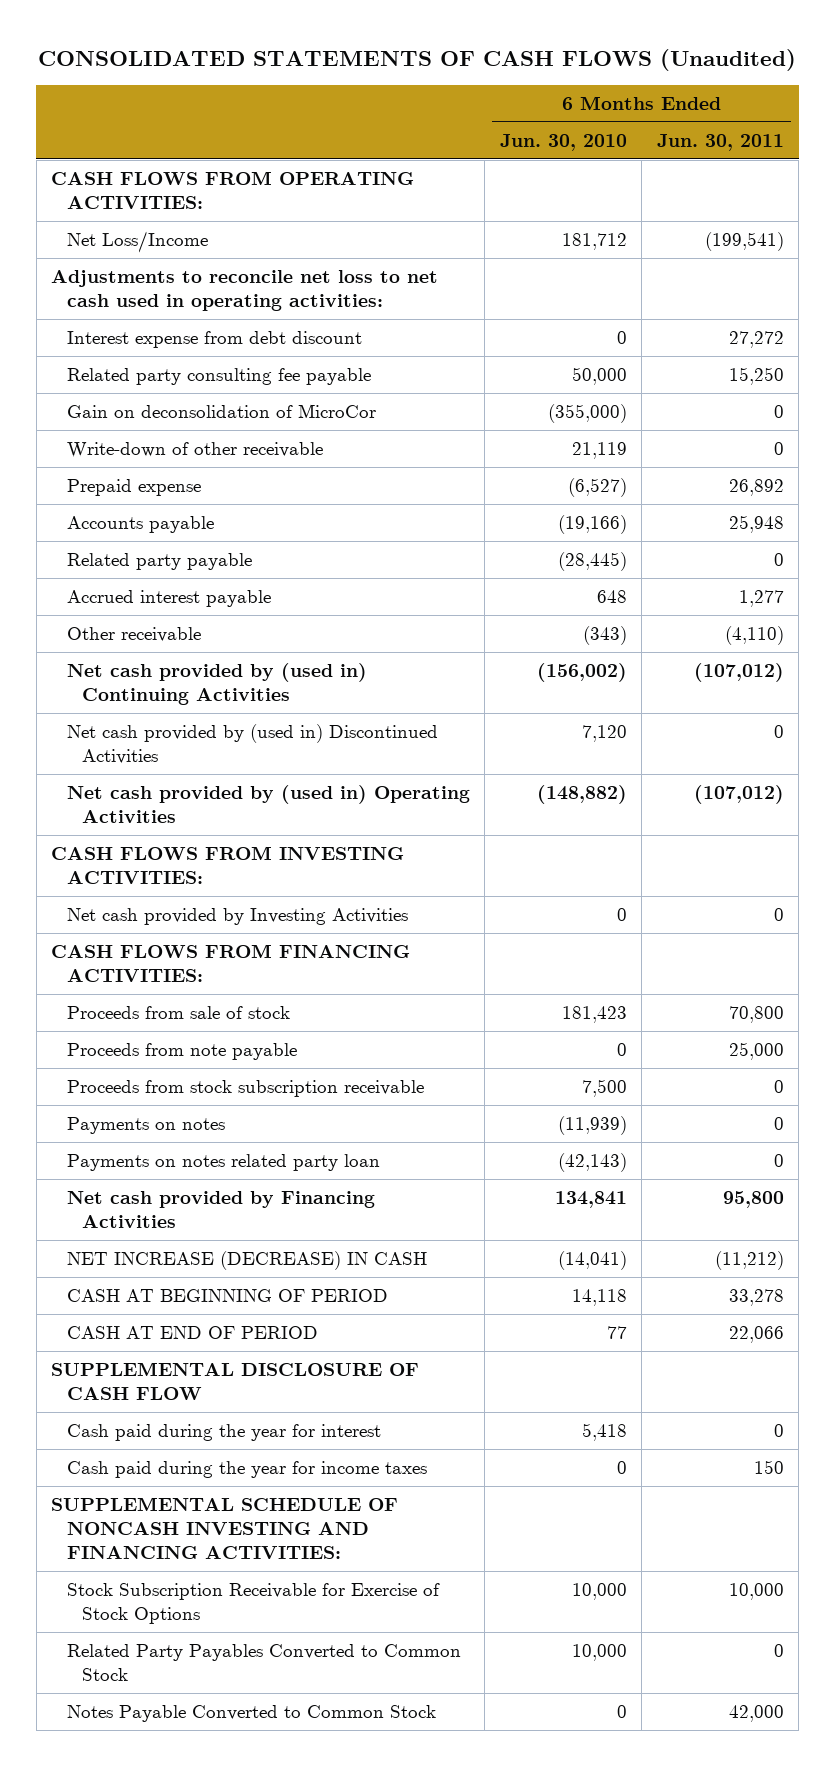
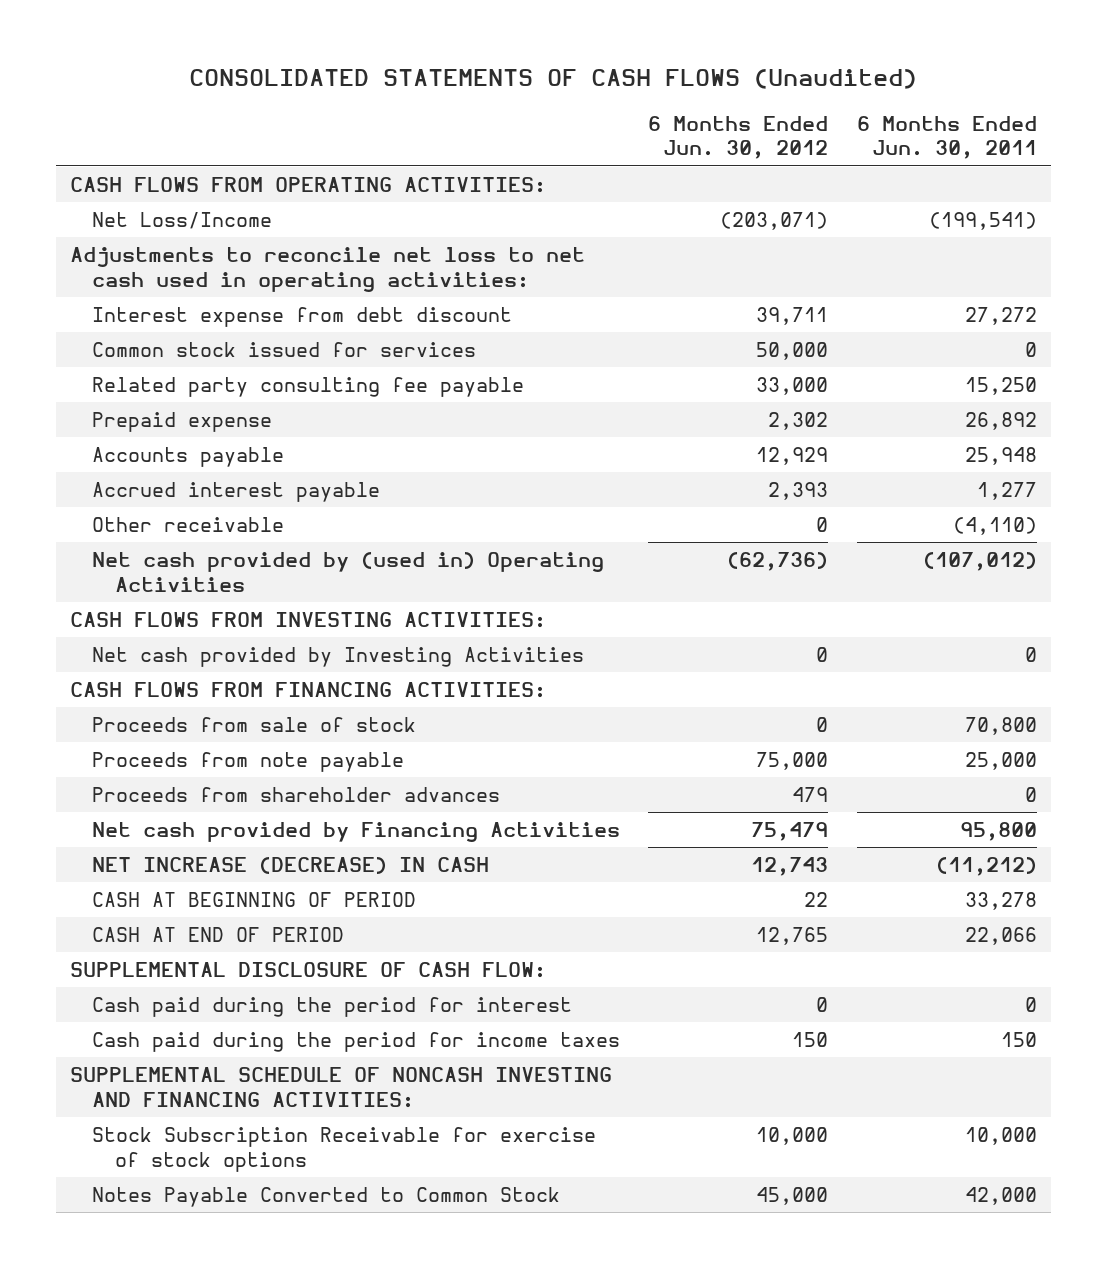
- | 6 Months Ended Jun. 30, 2010 | 6 Months Ended Jun. 30, 2011
+ | 6 Months Ended Jun. 30, 2012 | 6 Months Ended Jun. 30, 2011
+ Common stock issued for services | 50,000 | 0
- Gain on deconsolidation of MicroCor | (355,000) | 0
- Write-down of other receivable | 21,119 | 0
- Related party payable | (28,445) | 0
- Net cash provided by (used in) Continuing Activities | (156,002) | (107,012)
- Net cash provided by (used in) Discontinued Activities | 7,120 | 0
- Proceeds from stock subscription receivable | 7,500 | 0
- Payments on notes | (11,939) | 0
- Payments on notes related party loan | (42,143) | 0
+ Proceeds from shareholder advances | 479 | 0
- SUPPLEMENTAL DISCLOSURE OF CASH FLOW
- Cash paid during the year for interest | 5,418 | 0
- Cash paid during the year for income taxes | 0 | 150
+ SUPPLEMENTAL DISCLOSURE OF CASH FLOW:
+ Cash paid during the period for interest | 0 | 0
+ Cash paid during the period for income taxes | 150 | 150
- Stock Subscription Receivable for Exercise of Stock Options | 10,000 | 10,000
- Related Party Payables Converted to Common Stock | 10,000 | 0
+ Stock Subscription Receivable for exercise of stock options | 10,000 | 10,000

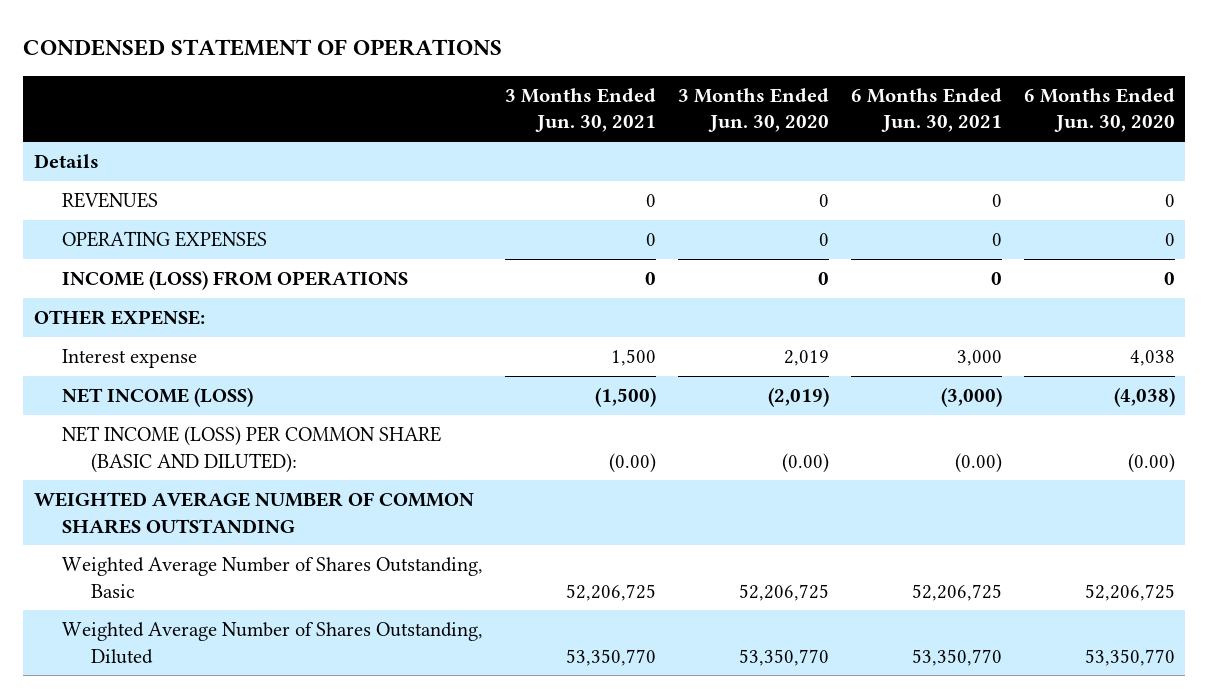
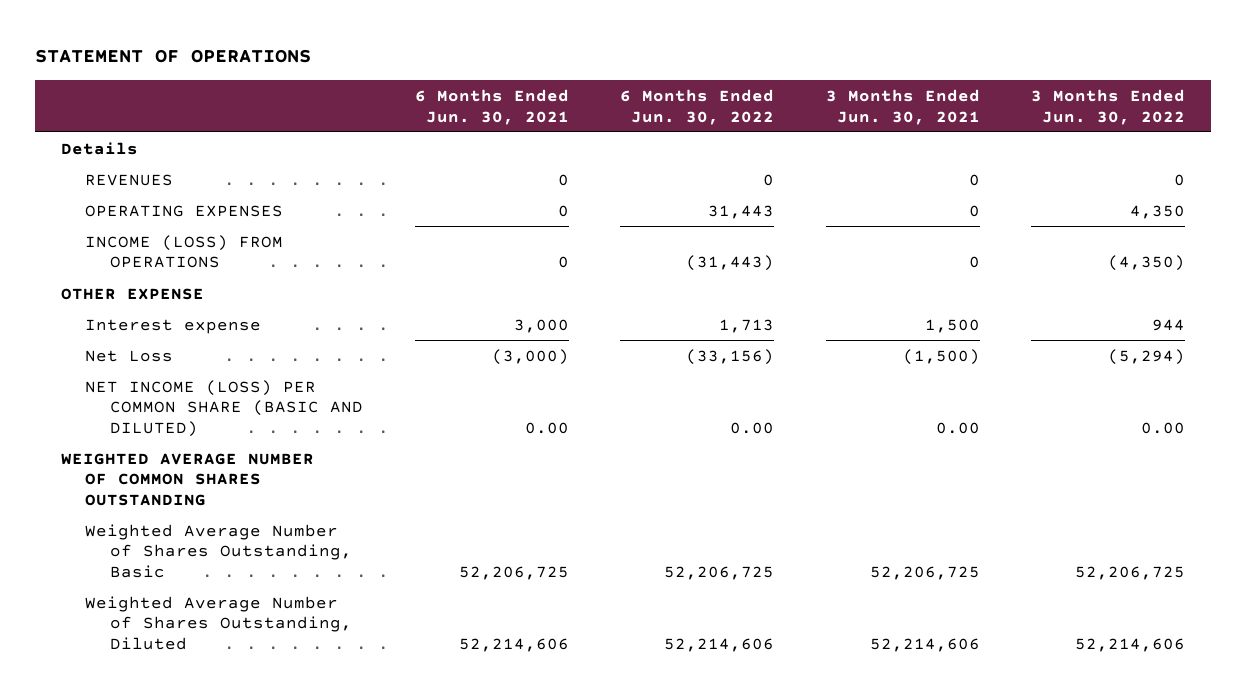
- CONDENSED STATEMENT OF OPERATIONS
+ STATEMENT OF OPERATIONS
- | 3 Months Ended Jun. 30, 2021 | 3 Months Ended Jun. 30, 2020 | 6 Months Ended Jun. 30, 2021 | 6 Months Ended Jun. 30, 2020
+ | 6 Months Ended Jun. 30, 2021 | 6 Months Ended Jun. 30, 2022 | 3 Months Ended Jun. 30, 2021 | 3 Months Ended Jun. 30, 2022
- OTHER EXPENSE:
+ OTHER EXPENSE
- NET INCOME (LOSS) | (1,500) | (2,019) | (3,000) | (4,038)
- NET INCOME (LOSS) PER COMMON SHARE (BASIC AND DILUTED): | (0.00) | (0.00) | (0.00) | (0.00)
+ Net Loss | (3,000) | (33,156) | (1,500) | (5,294)
+ NET INCOME (LOSS) PER COMMON SHARE (BASIC AND DILUTED) | 0.00 | 0.00 | 0.00 | 0.00
- Weighted Average Number of Shares Outstanding, Diluted | 53,350,770 | 53,350,770 | 53,350,770 | 53,350,770
+ Weighted Average Number of Shares Outstanding, Diluted | 52,214,606 | 52,214,606 | 52,214,606 | 52,214,606

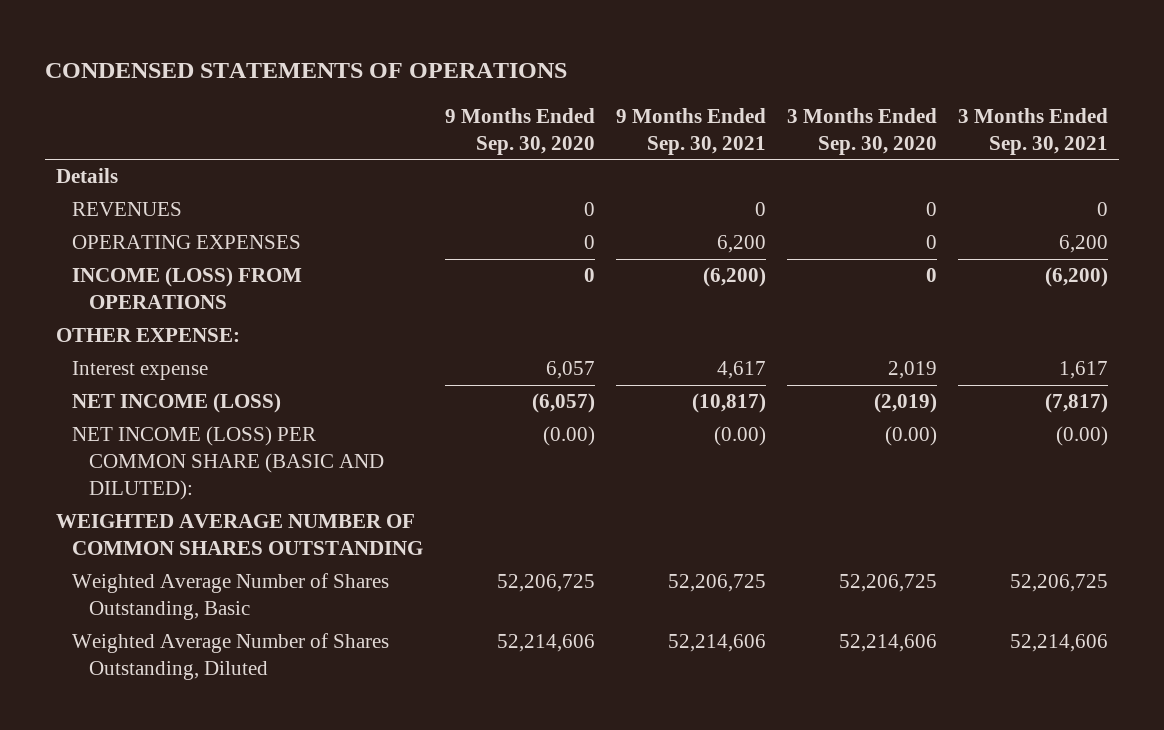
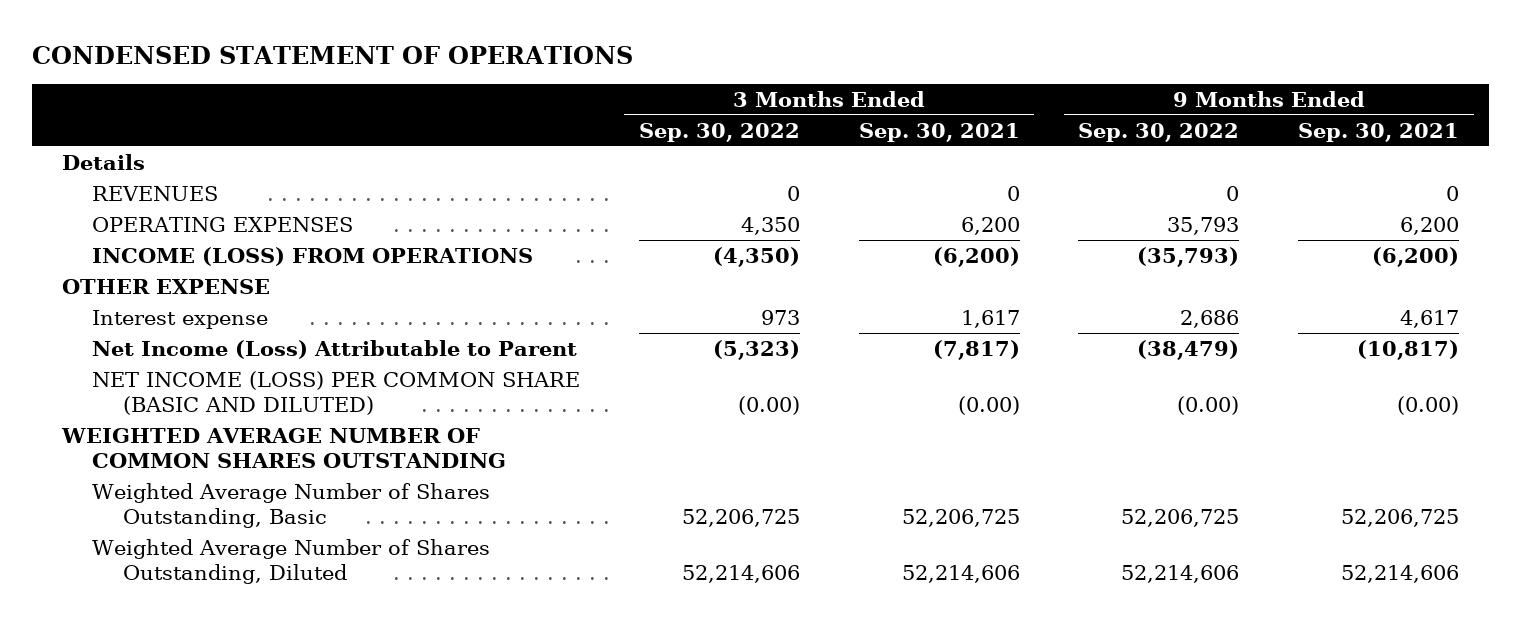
- CONDENSED STATEMENTS OF OPERATIONS
+ CONDENSED STATEMENT OF OPERATIONS
- | 9 Months Ended Sep. 30, 2020 | 9 Months Ended Sep. 30, 2021 | 3 Months Ended Sep. 30, 2020 | 3 Months Ended Sep. 30, 2021
+ | 3 Months Ended Sep. 30, 2022 | 3 Months Ended Sep. 30, 2021 | 9 Months Ended Sep. 30, 2022 | 9 Months Ended Sep. 30, 2021
- OTHER EXPENSE:
+ OTHER EXPENSE
- NET INCOME (LOSS) | (6,057) | (10,817) | (2,019) | (7,817)
- NET INCOME (LOSS) PER COMMON SHARE (BASIC AND DILUTED): | (0.00) | (0.00) | (0.00) | (0.00)
+ Net Income (Loss) Attributable to Parent | (5,323) | (7,817) | (38,479) | (10,817)
+ NET INCOME (LOSS) PER COMMON SHARE (BASIC AND DILUTED) | (0.00) | (0.00) | (0.00) | (0.00)

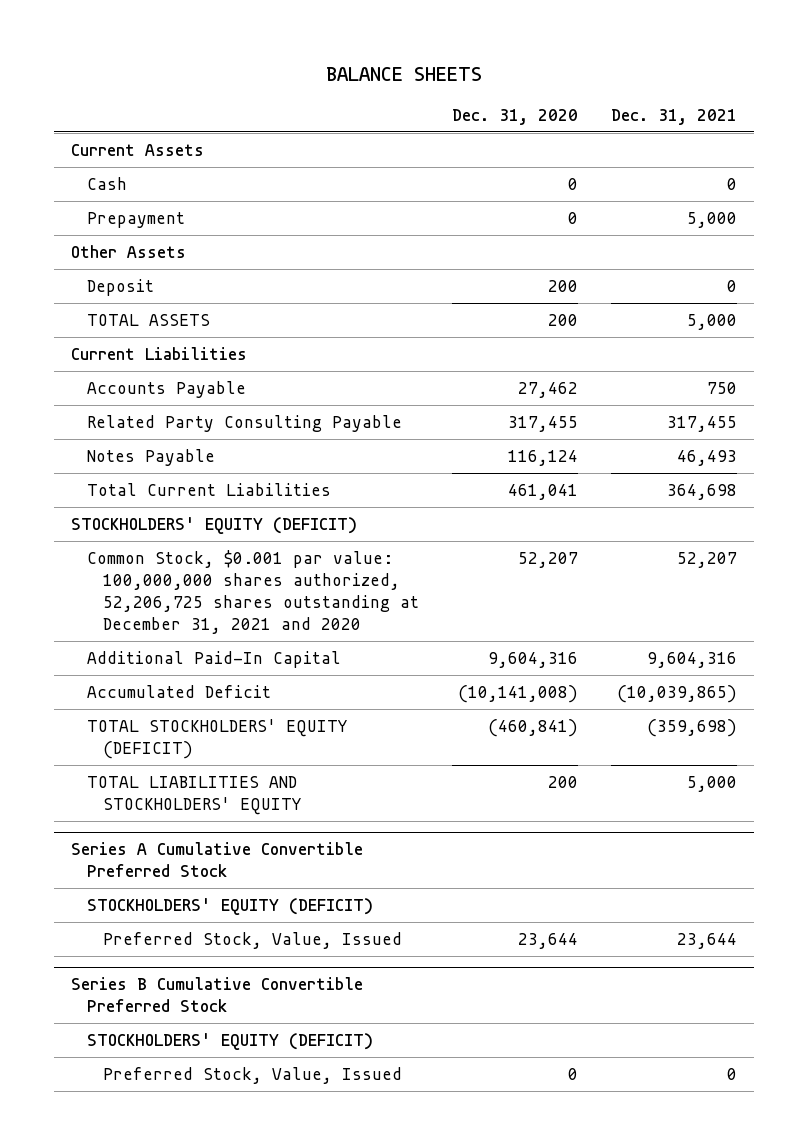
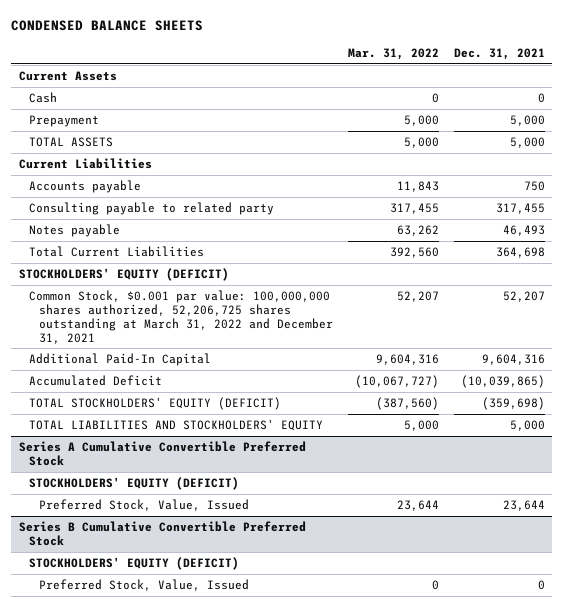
- BALANCE SHEETS
+ CONDENSED BALANCE SHEETS
- | Dec. 31, 2020 | Dec. 31, 2021
+ | Mar. 31, 2022 | Dec. 31, 2021
- Other Assets
- Deposit | 200 | 0
- Accounts Payable | 27,462 | 750
- Related Party Consulting Payable | 317,455 | 317,455
- Notes Payable | 116,124 | 46,493
+ Accounts payable | 11,843 | 750
+ Consulting payable to related party | 317,455 | 317,455
+ Notes payable | 63,262 | 46,493
- Common Stock, $0.001 par value: 100,000,000 shares authorized, 52,206,725 shares outstanding at December 31, 2021 and 2020 | 52,207 | 52,207
+ Common Stock, $0.001 par value: 100,000,000 shares authorized, 52,206,725 shares outstanding at March 31, 2022 and December 31, 2021 | 52,207 | 52,207

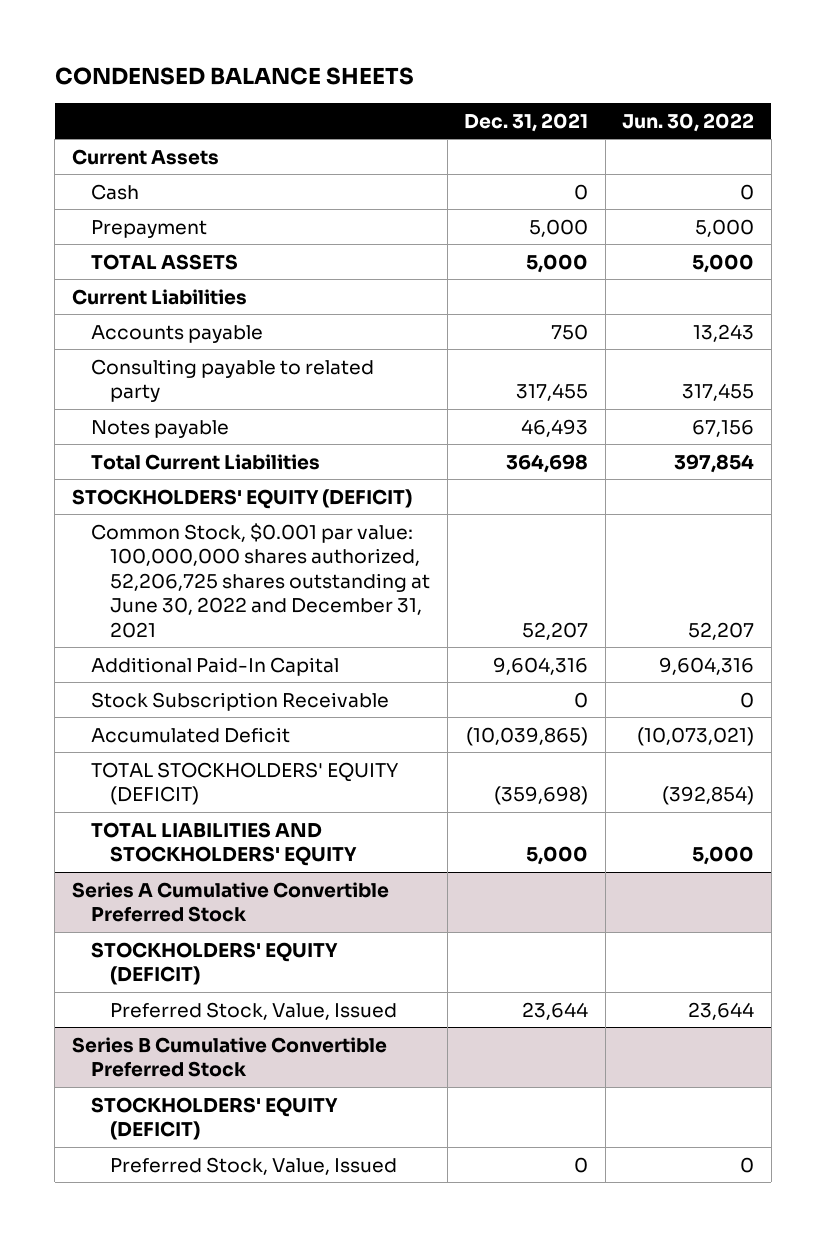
- | Mar. 31, 2022 | Dec. 31, 2021
+ | Dec. 31, 2021 | Jun. 30, 2022
- Common Stock, $0.001 par value: 100,000,000 shares authorized, 52,206,725 shares outstanding at March 31, 2022 and December 31, 2021 | 52,207 | 52,207
+ Common Stock, $0.001 par value: 100,000,000 shares authorized, 52,206,725 shares outstanding at June 30, 2022 and December 31, 2021 | 52,207 | 52,207
+ Stock Subscription Receivable | 0 | 0

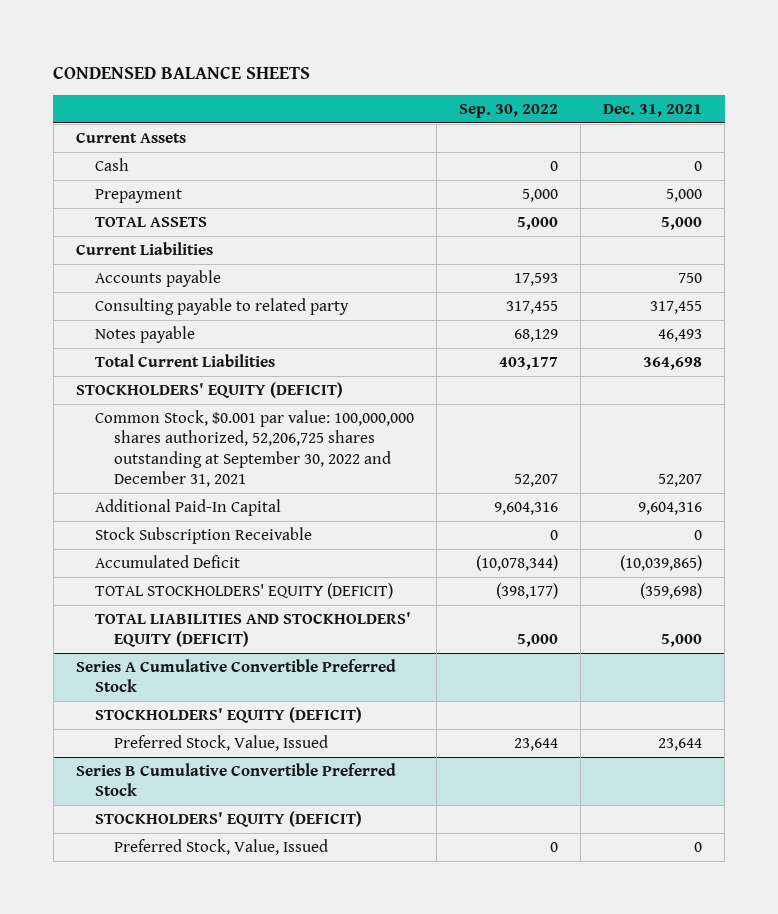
- | Dec. 31, 2021 | Jun. 30, 2022
+ | Sep. 30, 2022 | Dec. 31, 2021
- Common Stock, $0.001 par value: 100,000,000 shares authorized, 52,206,725 shares outstanding at June 30, 2022 and December 31, 2021 | 52,207 | 52,207
+ Common Stock, $0.001 par value: 100,000,000 shares authorized, 52,206,725 shares outstanding at September 30, 2022 and December 31, 2021 | 52,207 | 52,207
- TOTAL LIABILITIES AND STOCKHOLDERS' EQUITY | 5,000 | 5,000
+ TOTAL LIABILITIES AND STOCKHOLDERS' EQUITY (DEFICIT) | 5,000 | 5,000

